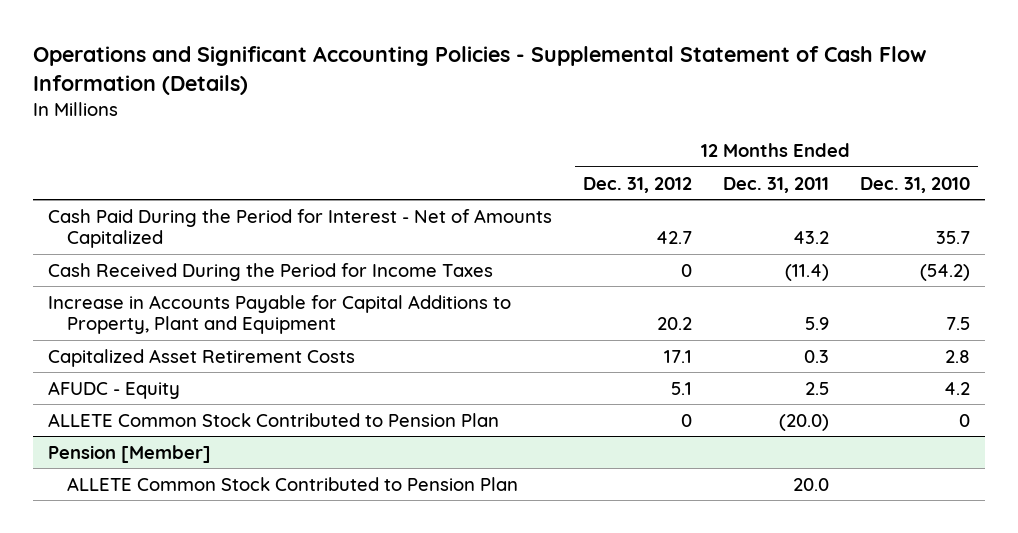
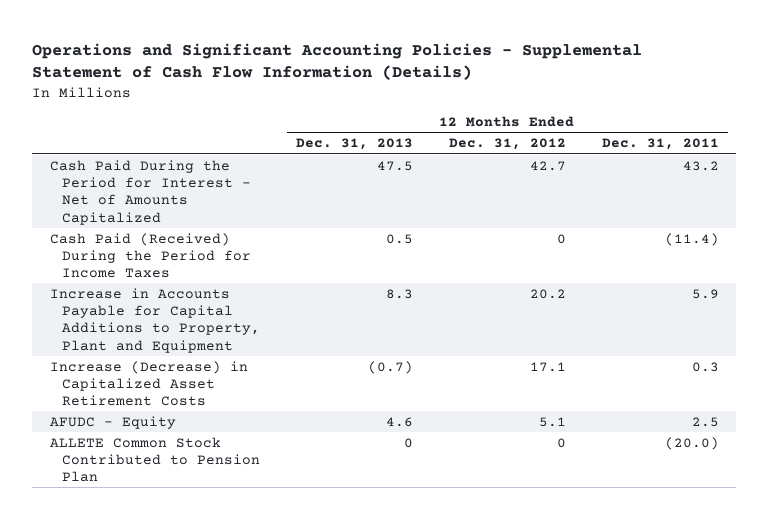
- | 12 Months Ended Dec. 31, 2012 | 12 Months Ended Dec. 31, 2011 | 12 Months Ended Dec. 31, 2010
+ | 12 Months Ended Dec. 31, 2013 | 12 Months Ended Dec. 31, 2012 | 12 Months Ended Dec. 31, 2011
- Cash Received During the Period for Income Taxes | 0 | (11.4) | (54.2)
+ Cash Paid (Received) During the Period for Income Taxes | 0.5 | 0 | (11.4)
- Capitalized Asset Retirement Costs | 17.1 | 0.3 | 2.8
+ Increase (Decrease) in Capitalized Asset Retirement Costs | (0.7) | 17.1 | 0.3
- Pension [Member]
- ALLETE Common Stock Contributed to Pension Plan | | 20.0 |

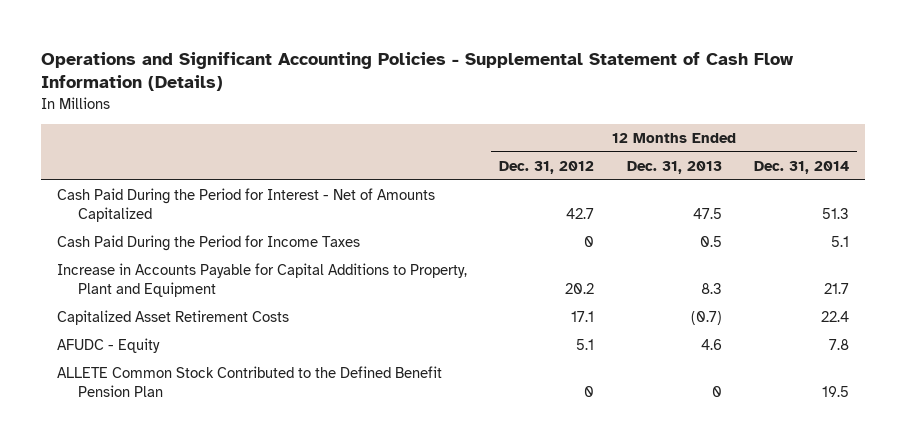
- | 12 Months Ended Dec. 31, 2013 | 12 Months Ended Dec. 31, 2012 | 12 Months Ended Dec. 31, 2011
+ | 12 Months Ended Dec. 31, 2012 | 12 Months Ended Dec. 31, 2013 | 12 Months Ended Dec. 31, 2014
- Cash Paid (Received) During the Period for Income Taxes | 0.5 | 0 | (11.4)
+ Cash Paid During the Period for Income Taxes | 0 | 0.5 | 5.1
- Increase (Decrease) in Capitalized Asset Retirement Costs | (0.7) | 17.1 | 0.3
+ Capitalized Asset Retirement Costs | 17.1 | (0.7) | 22.4
- ALLETE Common Stock Contributed to Pension Plan | 0 | 0 | (20.0)
+ ALLETE Common Stock Contributed to the Defined Benefit Pension Plan | 0 | 0 | 19.5

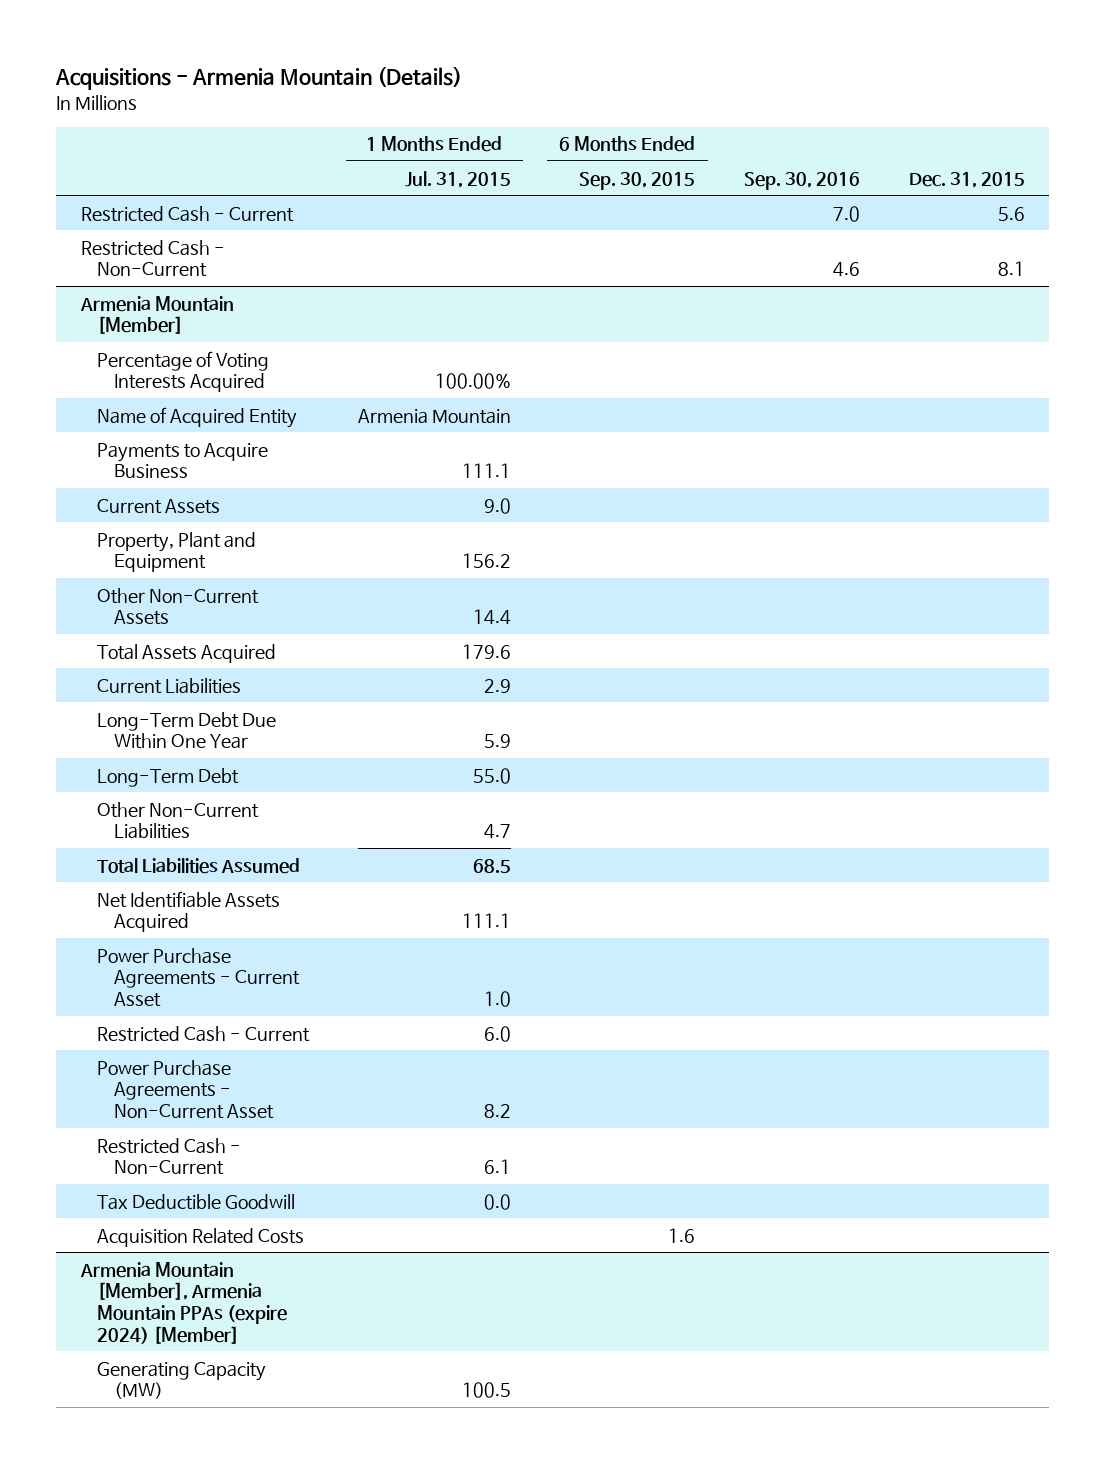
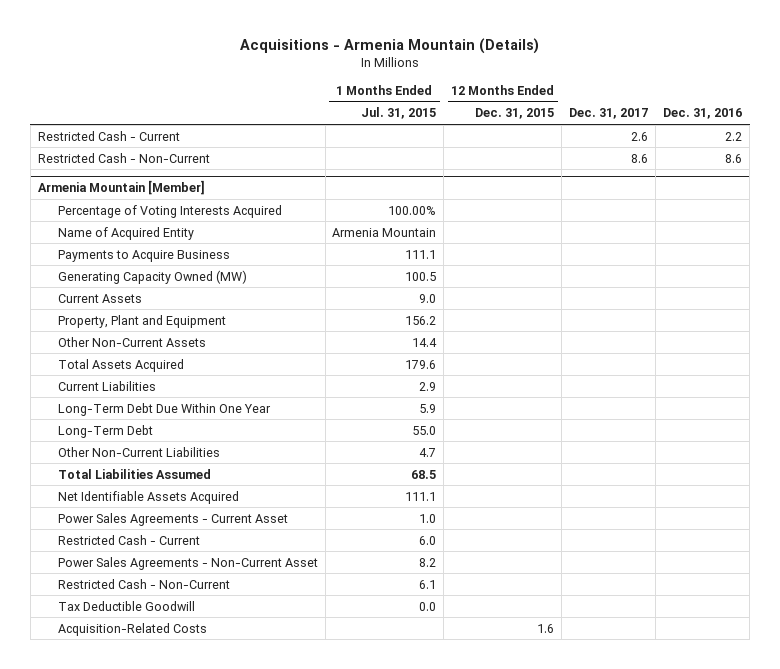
- | 1 Months Ended Jul. 31, 2015 | 6 Months Ended Sep. 30, 2015 | Sep. 30, 2016 | Dec. 31, 2015
+ | 1 Months Ended Jul. 31, 2015 | 12 Months Ended Dec. 31, 2015 | Dec. 31, 2017 | Dec. 31, 2016
@ Armenia Mountain [Member]
+ Generating Capacity Owned (MW) | 100.5 | | |
- Power Purchase Agreements - Current Asset | 1.0 | | |
+ Power Sales Agreements - Current Asset | 1.0 | | |
- Power Purchase Agreements - Non-Current Asset | 8.2 | | |
+ Power Sales Agreements - Non-Current Asset | 8.2 | | |
- Acquisition Related Costs | | 1.6 | |
- Armenia Mountain [Member], Armenia Mountain PPAs (expire 2024) [Member]
- Generating Capacity (MW) | 100.5 | | |
@ Armenia Mountain [Member]
+ Acquisition-Related Costs | | 1.6 | |

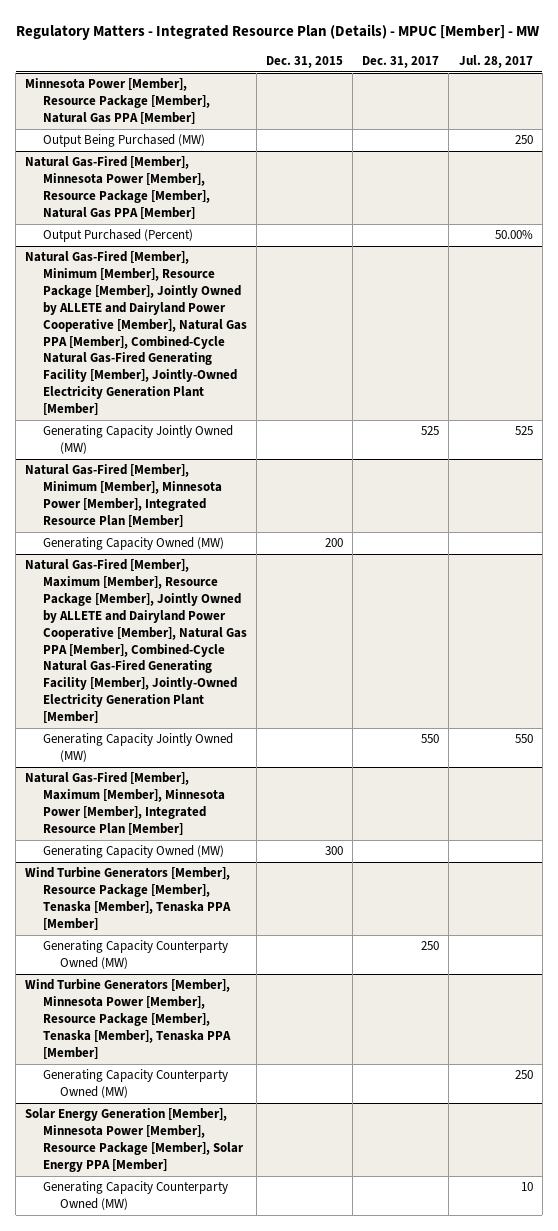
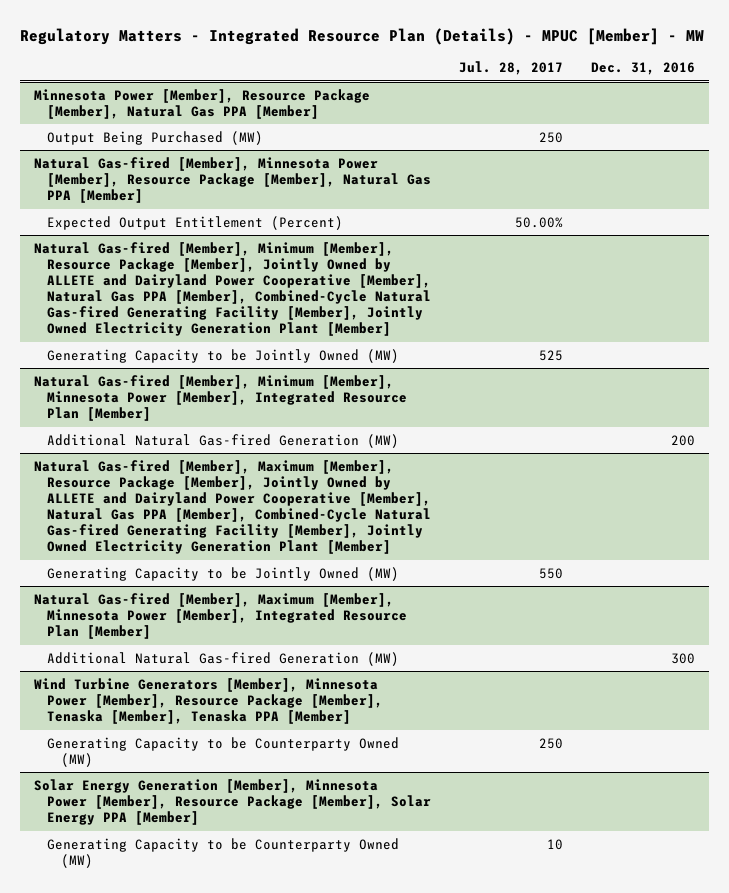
- | Dec. 31, 2015 | Dec. 31, 2017 | Jul. 28, 2017
+ | Jul. 28, 2017 | Dec. 31, 2016
- Natural Gas-Fired [Member], Minnesota Power [Member], Resource Package [Member], Natural Gas PPA [Member]
- Output Purchased (Percent) | | | 50.00%
- Natural Gas-Fired [Member], Minimum [Member], Resource Package [Member], Jointly Owned by ALLETE and Dairyland Power Cooperative [Member], Natural Gas PPA [Member], Combined-Cycle Natural Gas-Fired Generating Facility [Member], Jointly-Owned Electricity Generation Plant [Member]
- Generating Capacity Jointly Owned (MW) | | 525 | 525
- Natural Gas-Fired [Member], Minimum [Member], Minnesota Power [Member], Integrated Resource Plan [Member]
- Generating Capacity Owned (MW) | 200 | |
- Natural Gas-Fired [Member], Maximum [Member], Resource Package [Member], Jointly Owned by ALLETE and Dairyland Power Cooperative [Member], Natural Gas PPA [Member], Combined-Cycle Natural Gas-Fired Generating Facility [Member], Jointly-Owned Electricity Generation Plant [Member]
- Generating Capacity Jointly Owned (MW) | | 550 | 550
- Natural Gas-Fired [Member], Maximum [Member], Minnesota Power [Member], Integrated Resource Plan [Member]
- Generating Capacity Owned (MW) | 300 | |
- Wind Turbine Generators [Member], Resource Package [Member], Tenaska [Member], Tenaska PPA [Member]
- Generating Capacity Counterparty Owned (MW) | | 250 |
+ Natural Gas-fired [Member], Minnesota Power [Member], Resource Package [Member], Natural Gas PPA [Member]
+ Expected Output Entitlement (Percent) | 50.00% |
+ Natural Gas-fired [Member], Minimum [Member], Resource Package [Member], Jointly Owned by ALLETE and Dairyland Power Cooperative [Member], Natural Gas PPA [Member], Combined-Cycle Natural Gas-fired Generating Facility [Member], Jointly Owned Electricity Generation Plant [Member]
+ Generating Capacity to be Jointly Owned (MW) | 525 |
+ Natural Gas-fired [Member], Minimum [Member], Minnesota Power [Member], Integrated Resource Plan [Member]
+ Additional Natural Gas-fired Generation (MW) | | 200
+ Natural Gas-fired [Member], Maximum [Member], Resource Package [Member], Jointly Owned by ALLETE and Dairyland Power Cooperative [Member], Natural Gas PPA [Member], Combined-Cycle Natural Gas-fired Generating Facility [Member], Jointly Owned Electricity Generation Plant [Member]
+ Generating Capacity to be Jointly Owned (MW) | 550 |
+ Natural Gas-fired [Member], Maximum [Member], Minnesota Power [Member], Integrated Resource Plan [Member]
+ Additional Natural Gas-fired Generation (MW) | | 300
@ Wind Turbine Generators [Member], Minnesota Power [Member], Resource Package [Member], Tenaska [Member], Tenaska PPA [Member]
- Generating Capacity Counterparty Owned (MW) | | | 250
+ Generating Capacity to be Counterparty Owned (MW) | 250 |
@ Solar Energy Generation [Member], Minnesota Power [Member], Resource Package [Member], Solar Energy PPA [Member]
- Generating Capacity Counterparty Owned (MW) | | | 10
+ Generating Capacity to be Counterparty Owned (MW) | 10 |

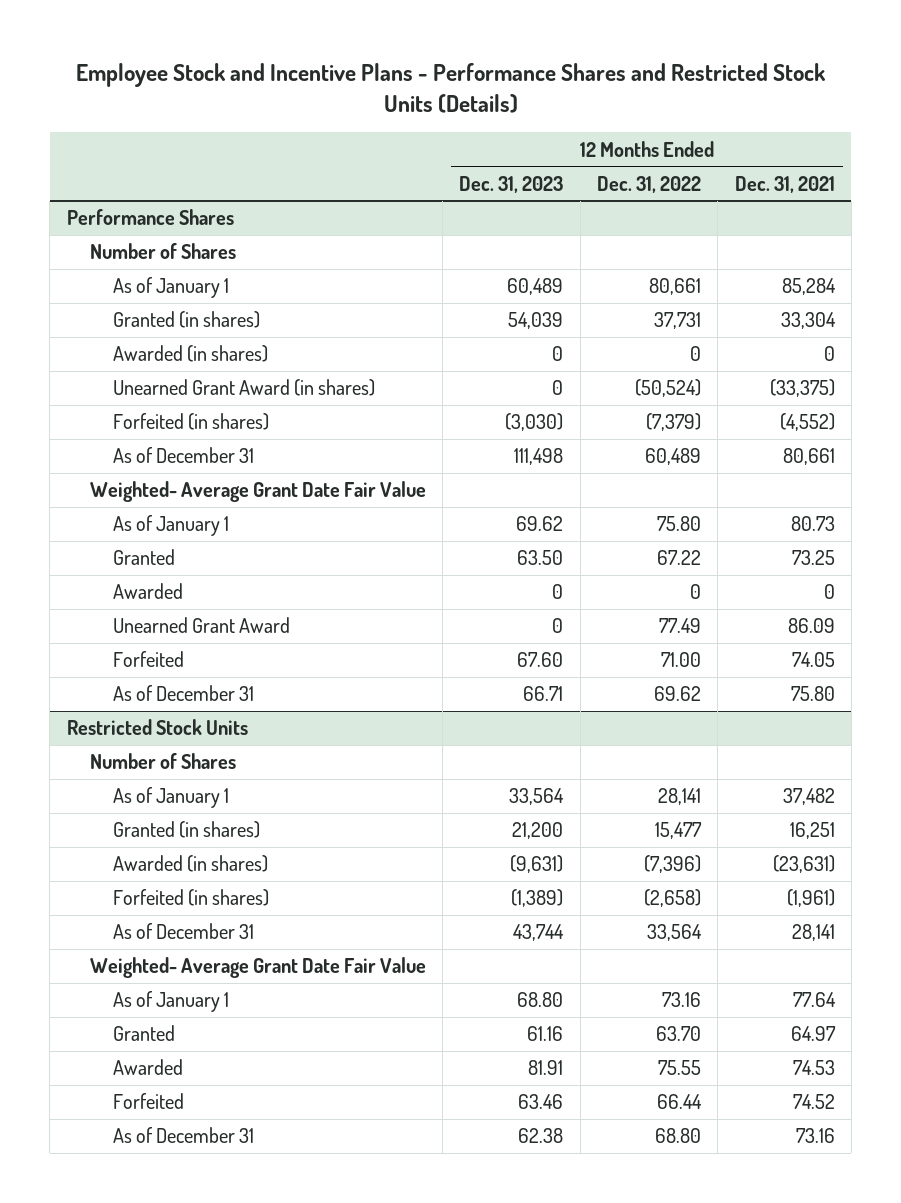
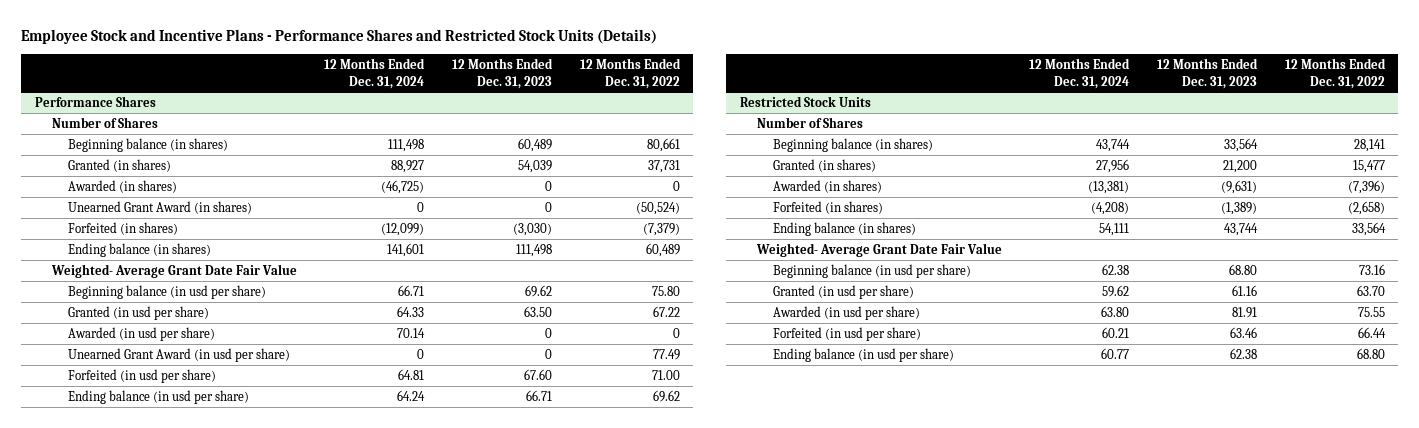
- | 12 Months Ended Dec. 31, 2023 | 12 Months Ended Dec. 31, 2022 | 12 Months Ended Dec. 31, 2021
+ | 12 Months Ended Dec. 31, 2024 | 12 Months Ended Dec. 31, 2023 | 12 Months Ended Dec. 31, 2022
@ Performance Shares
- As of January 1 | 60,489 | 80,661 | 85,284
+ Beginning balance (in shares) | 111,498 | 60,489 | 80,661
- As of December 31 | 111,498 | 60,489 | 80,661
+ Ending balance (in shares) | 141,601 | 111,498 | 60,489
- As of January 1 | 69.62 | 75.80 | 80.73
- Granted | 63.50 | 67.22 | 73.25
- Awarded | 0 | 0 | 0
- Unearned Grant Award | 0 | 77.49 | 86.09
- Forfeited | 67.60 | 71.00 | 74.05
- As of December 31 | 66.71 | 69.62 | 75.80
+ Beginning balance (in usd per share) | 66.71 | 69.62 | 75.80
+ Granted (in usd per share) | 64.33 | 63.50 | 67.22
+ Awarded (in usd per share) | 70.14 | 0 | 0
+ Unearned Grant Award (in usd per share) | 0 | 0 | 77.49
+ Forfeited (in usd per share) | 64.81 | 67.60 | 71.00
+ Ending balance (in usd per share) | 64.24 | 66.71 | 69.62
@ Restricted Stock Units
- As of January 1 | 33,564 | 28,141 | 37,482
+ Beginning balance (in shares) | 43,744 | 33,564 | 28,141
- As of December 31 | 43,744 | 33,564 | 28,141
+ Ending balance (in shares) | 54,111 | 43,744 | 33,564
- As of January 1 | 68.80 | 73.16 | 77.64
- Granted | 61.16 | 63.70 | 64.97
- Awarded | 81.91 | 75.55 | 74.53
- Forfeited | 63.46 | 66.44 | 74.52
- As of December 31 | 62.38 | 68.80 | 73.16
+ Beginning balance (in usd per share) | 62.38 | 68.80 | 73.16
+ Granted (in usd per share) | 59.62 | 61.16 | 63.70
+ Awarded (in usd per share) | 63.80 | 81.91 | 75.55
+ Forfeited (in usd per share) | 60.21 | 63.46 | 66.44
+ Ending balance (in usd per share) | 60.77 | 62.38 | 68.80

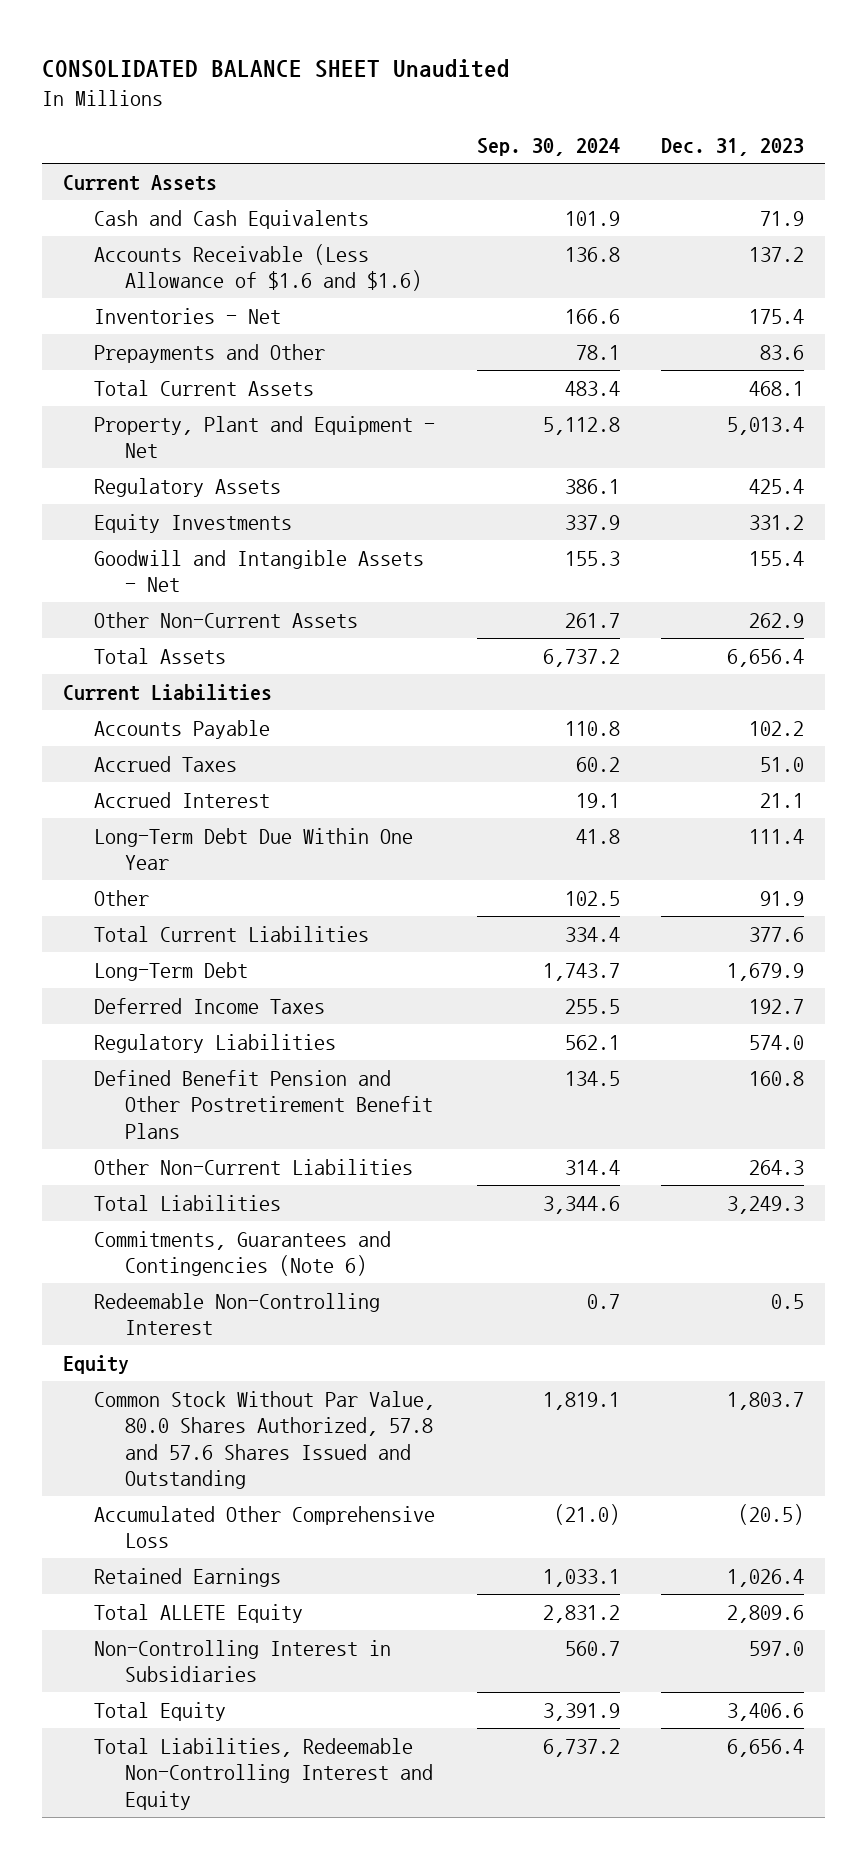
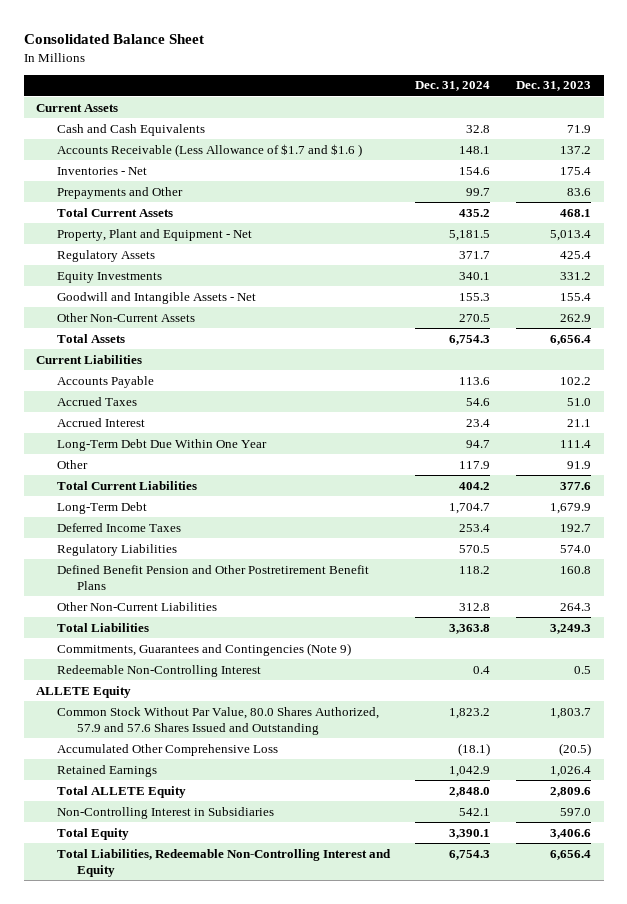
- CONSOLIDATED BALANCE SHEET Unaudited
+ Consolidated Balance Sheet
- | Sep. 30, 2024 | Dec. 31, 2023
+ | Dec. 31, 2024 | Dec. 31, 2023
- Accounts Receivable (Less Allowance of $1.6 and $1.6) | 136.8 | 137.2
+ Accounts Receivable (Less Allowance of $1.7 and $1.6 ) | 148.1 | 137.2
- Commitments, Guarantees and Contingencies (Note 6)
+ Commitments, Guarantees and Contingencies (Note 9)
- Equity
- Common Stock Without Par Value, 80.0 Shares Authorized, 57.8 and 57.6 Shares Issued and Outstanding | 1,819.1 | 1,803.7
+ ALLETE Equity
+ Common Stock Without Par Value, 80.0 Shares Authorized, 57.9 and 57.6 Shares Issued and Outstanding | 1,823.2 | 1,803.7

